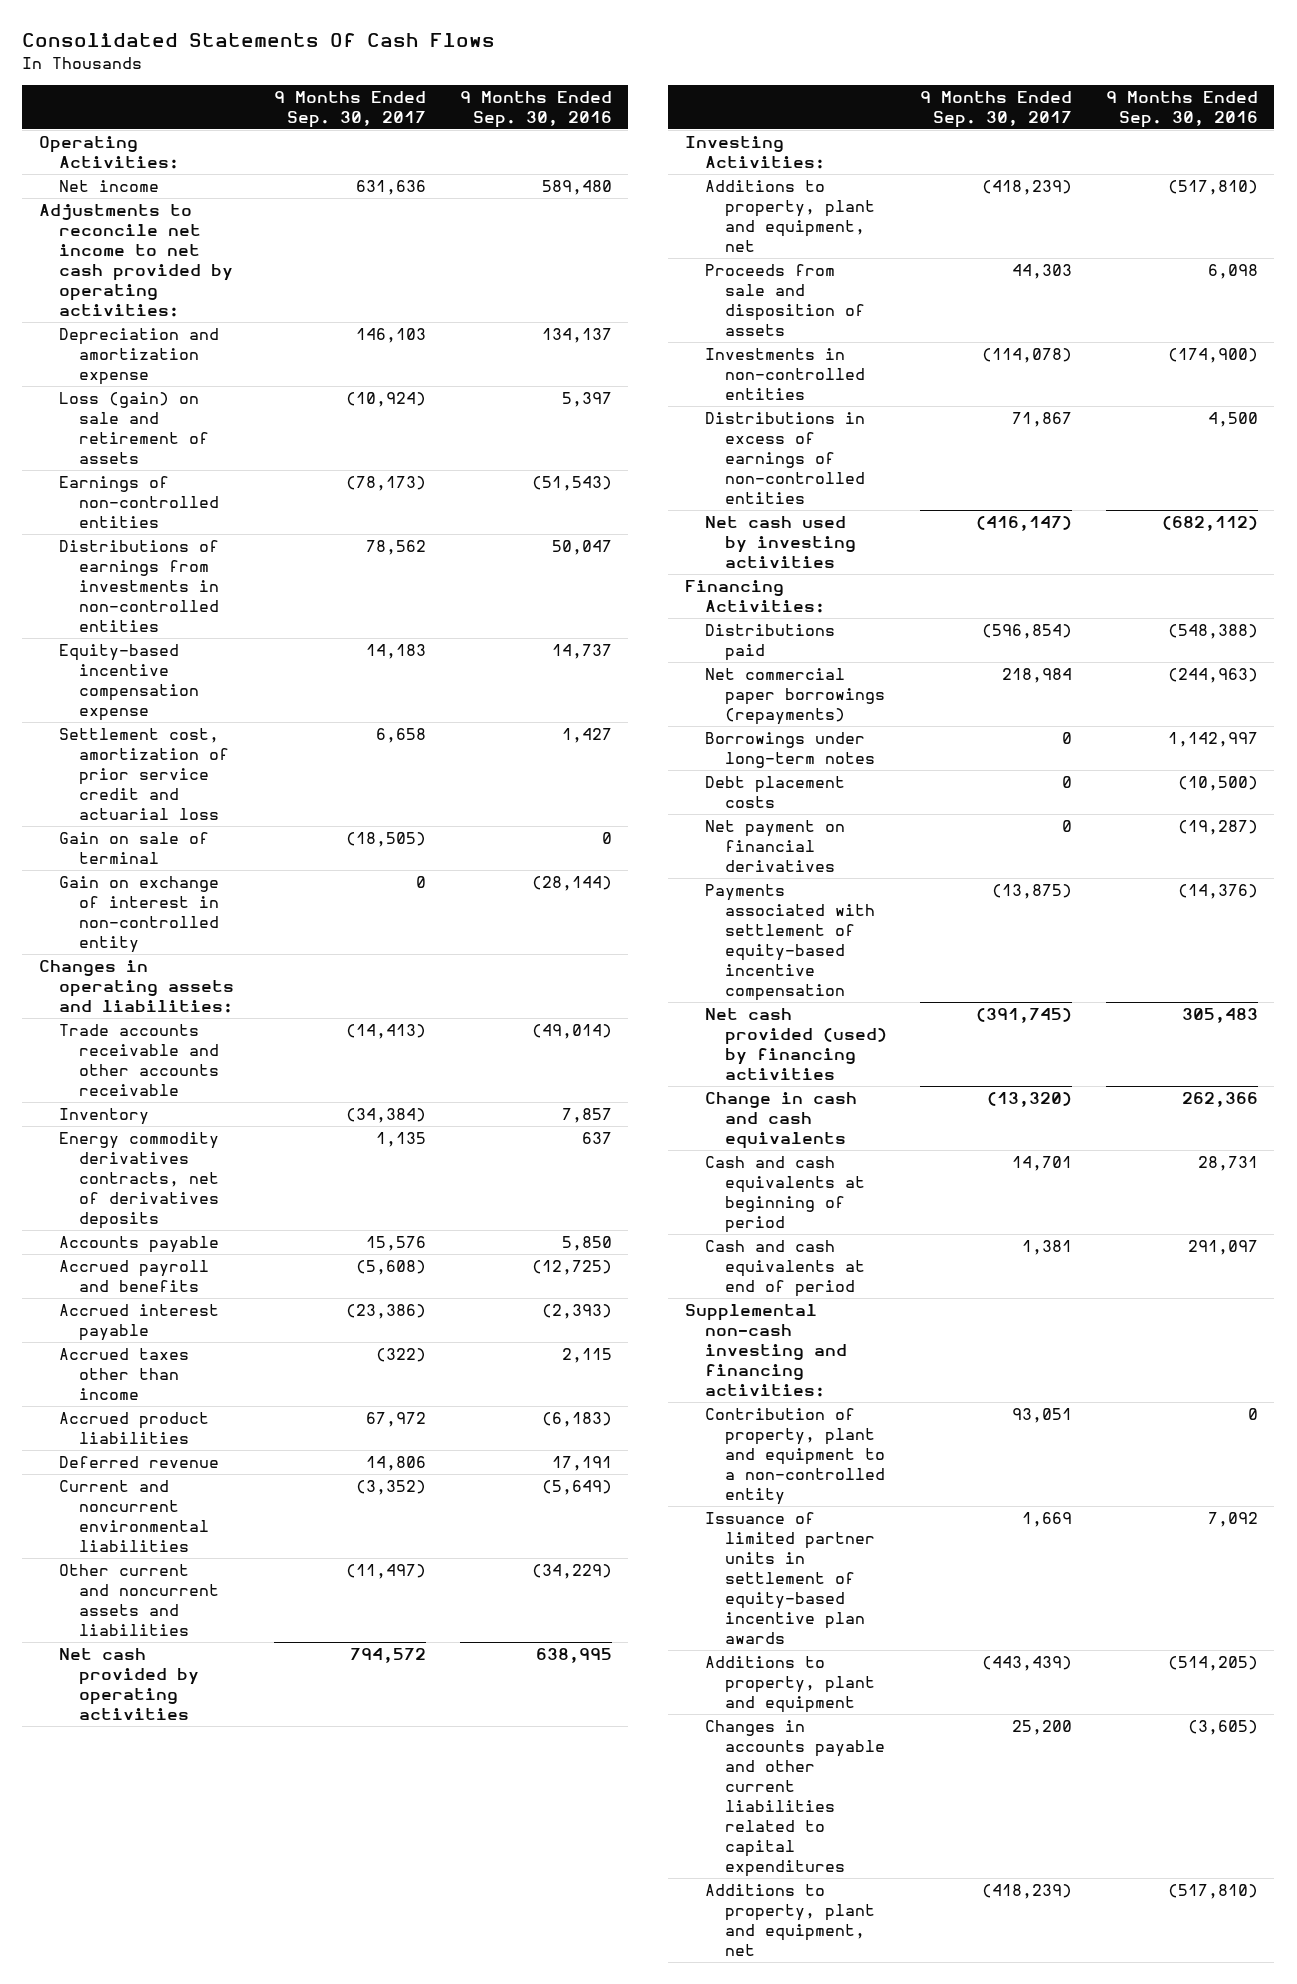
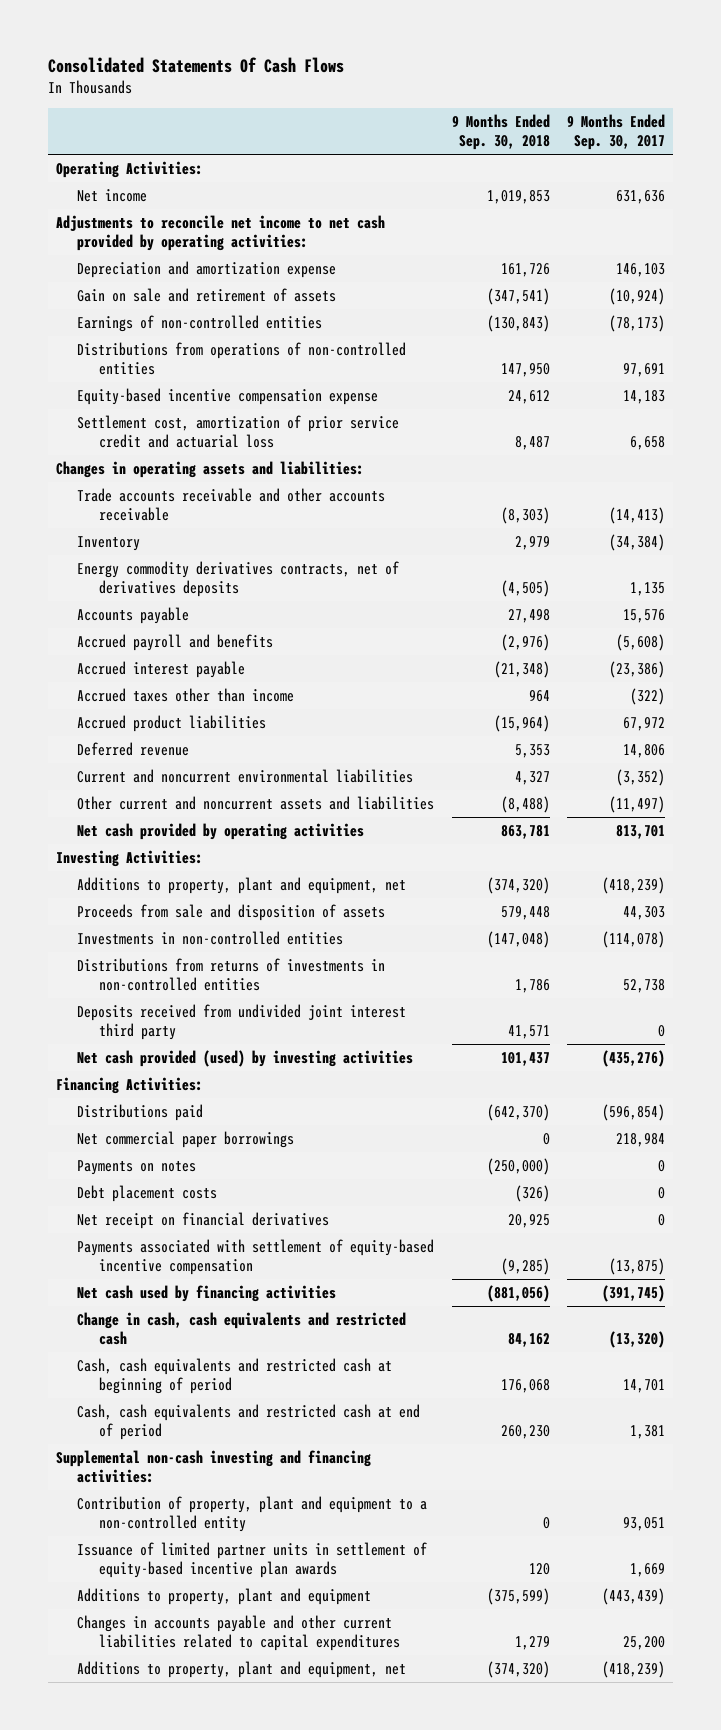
- | 9 Months Ended Sep. 30, 2017 | 9 Months Ended Sep. 30, 2016
+ | 9 Months Ended Sep. 30, 2018 | 9 Months Ended Sep. 30, 2017
- Loss (gain) on sale and retirement of assets | (10,924) | 5,397
+ Gain on sale and retirement of assets | (347,541) | (10,924)
- Distributions of earnings from investments in non-controlled entities | 78,562 | 50,047
+ Distributions from operations of non-controlled entities | 147,950 | 97,691
- Gain on sale of terminal | (18,505) | 0
- Gain on exchange of interest in non-controlled entity | 0 | (28,144)
- Net cash provided by operating activities | 794,572 | 638,995
+ Net cash provided by operating activities | 863,781 | 813,701
- Distributions in excess of earnings of non-controlled entities | 71,867 | 4,500
- Net cash used by investing activities | (416,147) | (682,112)
+ Distributions from returns of investments in non-controlled entities | 1,786 | 52,738
+ Deposits received from undivided joint interest third party | 41,571 | 0
+ Net cash provided (used) by investing activities | 101,437 | (435,276)
- Net commercial paper borrowings (repayments) | 218,984 | (244,963)
- Borrowings under long-term notes | 0 | 1,142,997
+ Net commercial paper borrowings | 0 | 218,984
+ Payments on notes | (250,000) | 0
- Net payment on financial derivatives | 0 | (19,287)
+ Net receipt on financial derivatives | 20,925 | 0
- Net cash provided (used) by financing activities | (391,745) | 305,483
- Change in cash and cash equivalents | (13,320) | 262,366
- Cash and cash equivalents at beginning of period | 14,701 | 28,731
- Cash and cash equivalents at end of period | 1,381 | 291,097
+ Net cash used by financing activities | (881,056) | (391,745)
+ Change in cash, cash equivalents and restricted cash | 84,162 | (13,320)
+ Cash, cash equivalents and restricted cash at beginning of period | 176,068 | 14,701
+ Cash, cash equivalents and restricted cash at end of period | 260,230 | 1,381

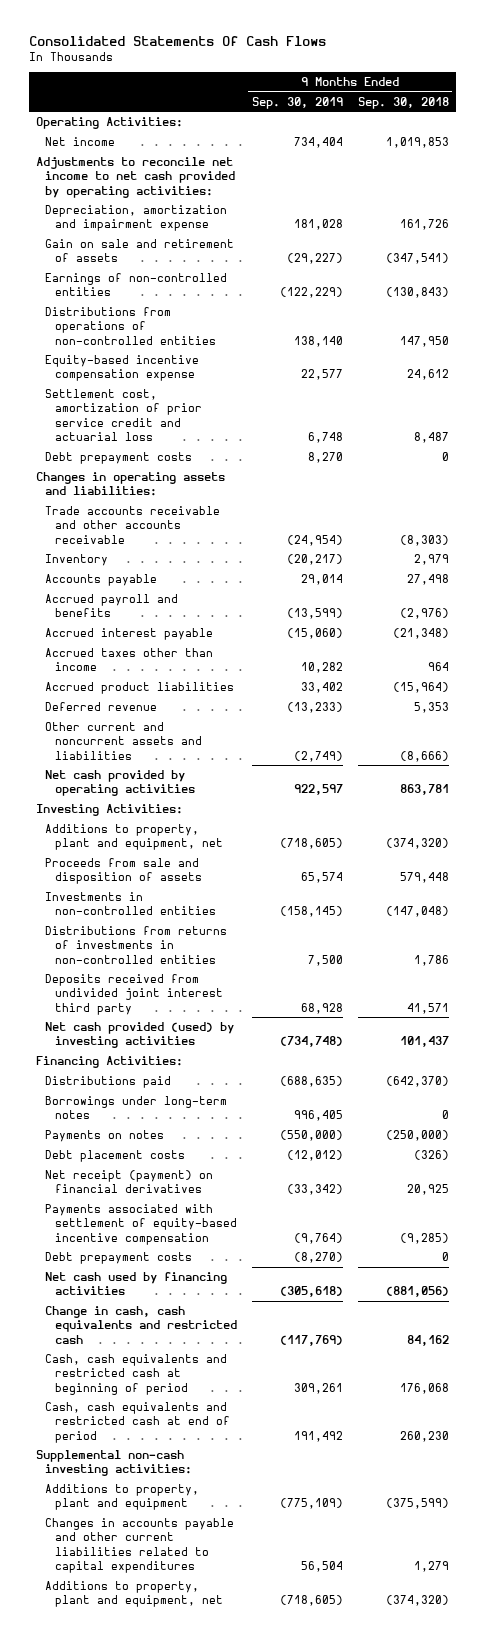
- | 9 Months Ended Sep. 30, 2018 | 9 Months Ended Sep. 30, 2017
+ | 9 Months Ended Sep. 30, 2019 | 9 Months Ended Sep. 30, 2018
- Depreciation and amortization expense | 161,726 | 146,103
+ Depreciation, amortization and impairment expense | 181,028 | 161,726
+ Debt prepayment costs | 8,270 | 0
- Energy commodity derivatives contracts, net of derivatives deposits | (4,505) | 1,135
- Current and noncurrent environmental liabilities | 4,327 | (3,352)
- Other current and noncurrent assets and liabilities | (8,488) | (11,497)
+ Other current and noncurrent assets and liabilities | (2,749) | (8,666)
- Net commercial paper borrowings | 0 | 218,984
+ Borrowings under long-term notes | 996,405 | 0
- Net receipt on financial derivatives | 20,925 | 0
+ Net receipt (payment) on financial derivatives | (33,342) | 20,925
+ Debt prepayment costs | (8,270) | 0
- Supplemental non-cash investing and financing activities:
- Contribution of property, plant and equipment to a non-controlled entity | 0 | 93,051
- Issuance of limited partner units in settlement of equity-based incentive plan awards | 120 | 1,669
+ Supplemental non-cash investing activities:

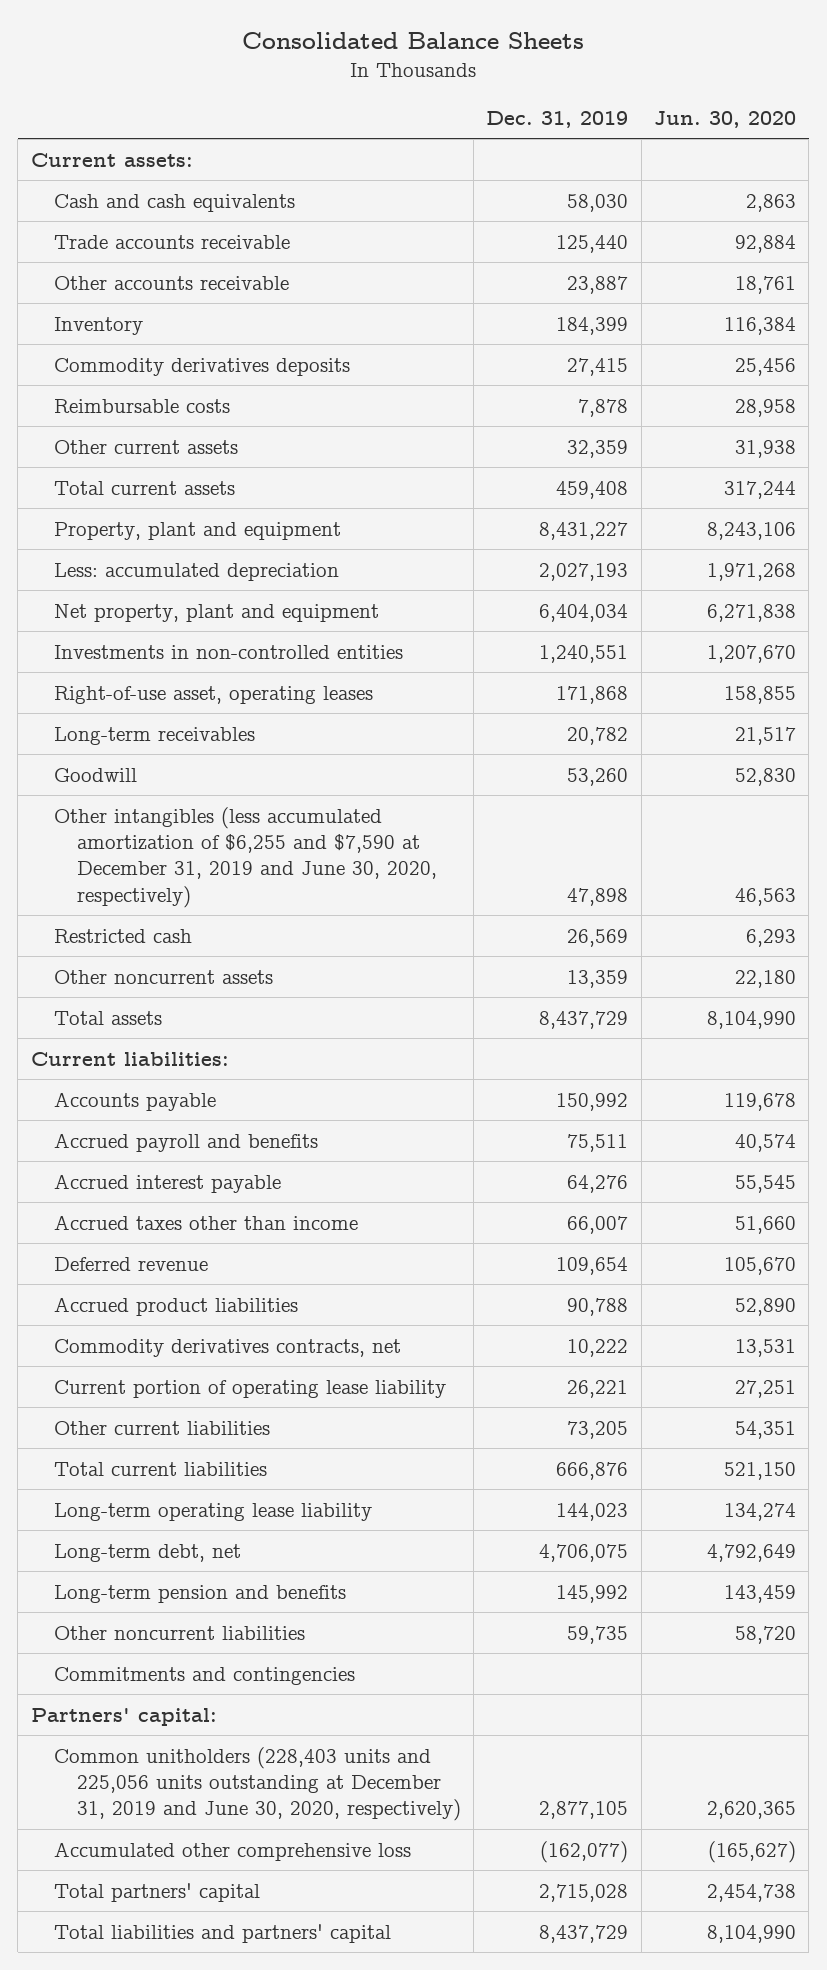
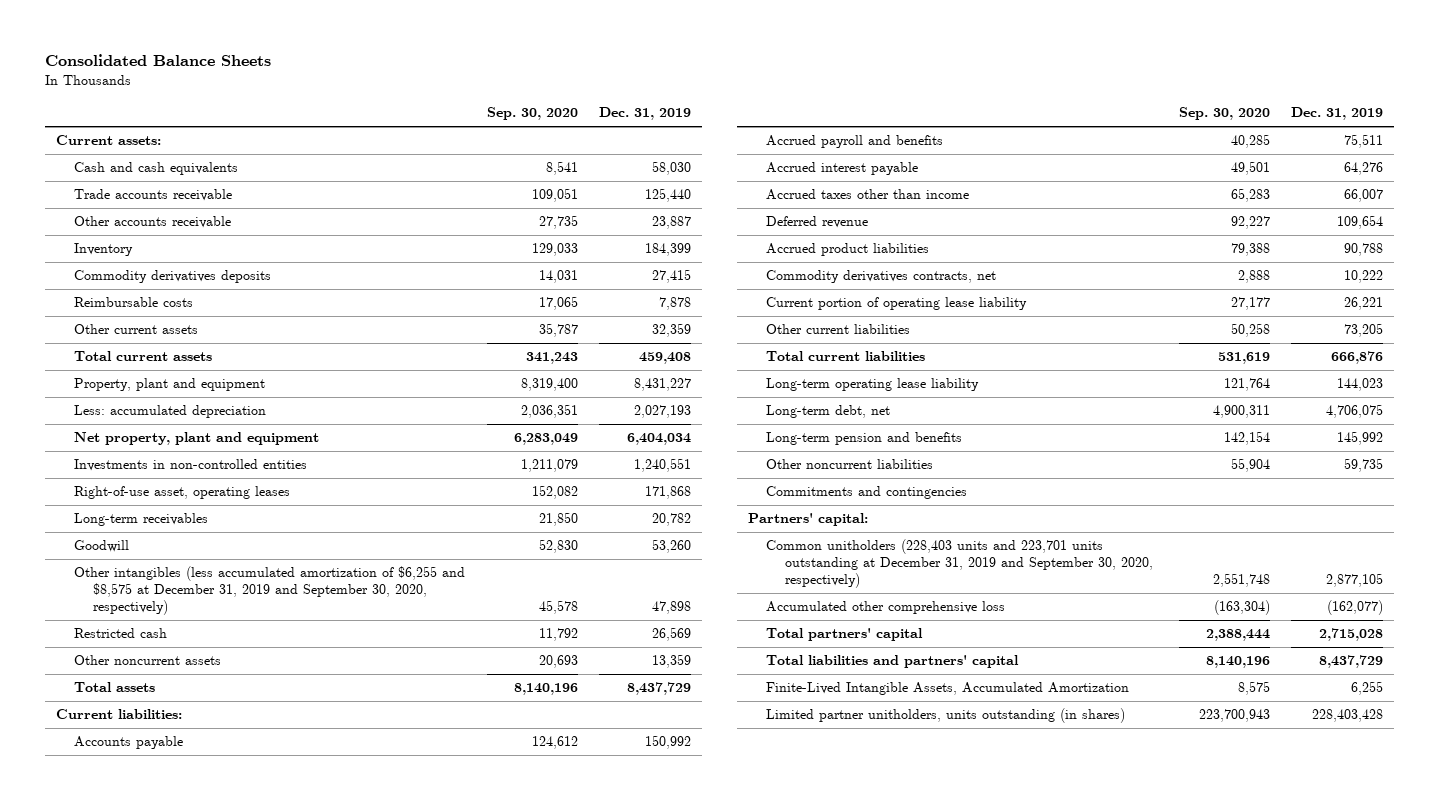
- | Dec. 31, 2019 | Jun. 30, 2020
+ | Sep. 30, 2020 | Dec. 31, 2019
- Other intangibles (less accumulated amortization of $6,255 and $7,590 at December 31, 2019 and June 30, 2020, respectively) | 47,898 | 46,563
+ Other intangibles (less accumulated amortization of $6,255 and $8,575 at December 31, 2019 and September 30, 2020, respectively) | 45,578 | 47,898
- Common unitholders (228,403 units and 225,056 units outstanding at December 31, 2019 and June 30, 2020, respectively) | 2,877,105 | 2,620,365
+ Common unitholders (228,403 units and 223,701 units outstanding at December 31, 2019 and September 30, 2020, respectively) | 2,551,748 | 2,877,105
+ Finite-Lived Intangible Assets, Accumulated Amortization | 8,575 | 6,255
+ Limited partner unitholders, units outstanding (in shares) | 223,700,943 | 228,403,428

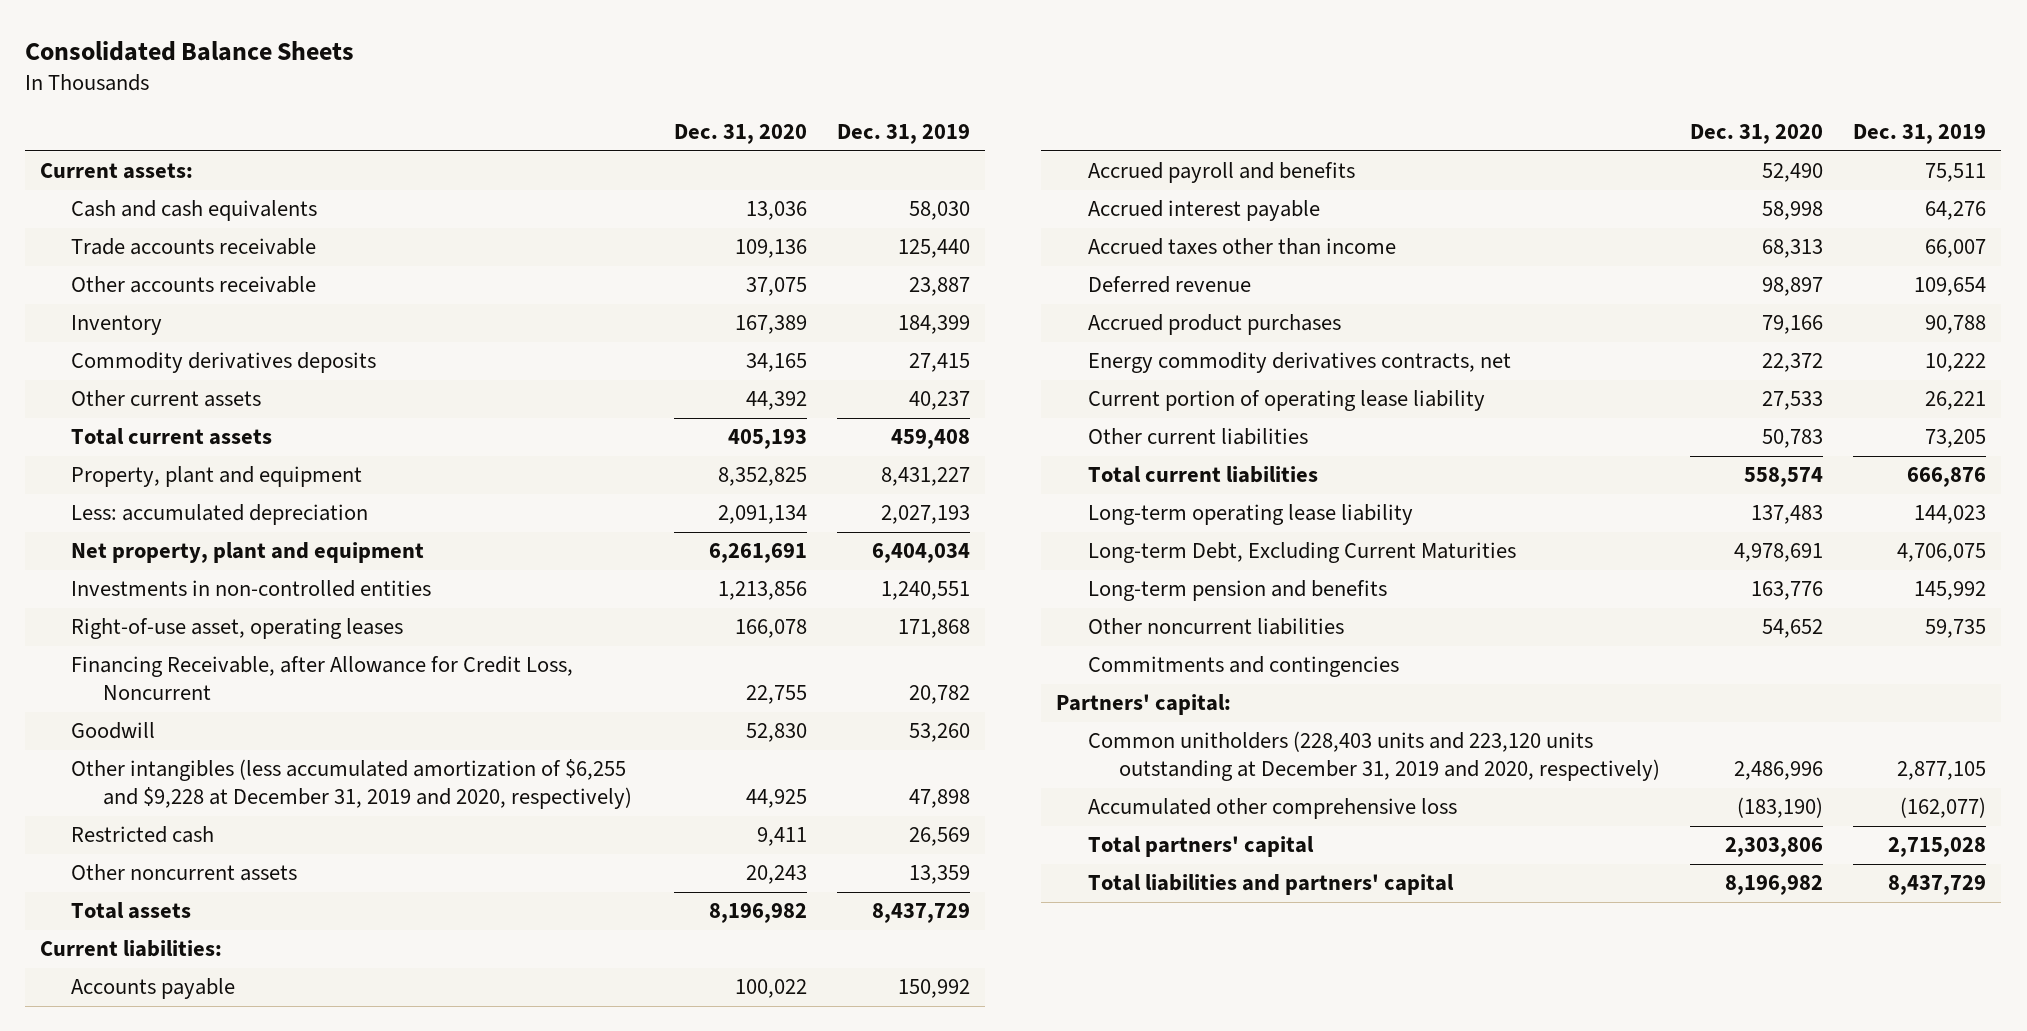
- | Sep. 30, 2020 | Dec. 31, 2019
+ | Dec. 31, 2020 | Dec. 31, 2019
- Reimbursable costs | 17,065 | 7,878
- Other current assets | 35,787 | 32,359
+ Other current assets | 44,392 | 40,237
- Long-term receivables | 21,850 | 20,782
+ Financing Receivable, after Allowance for Credit Loss, Noncurrent | 22,755 | 20,782
- Other intangibles (less accumulated amortization of $6,255 and $8,575 at December 31, 2019 and September 30, 2020, respectively) | 45,578 | 47,898
+ Other intangibles (less accumulated amortization of $6,255 and $9,228 at December 31, 2019 and 2020, respectively) | 44,925 | 47,898
- Accrued product liabilities | 79,388 | 90,788
- Commodity derivatives contracts, net | 2,888 | 10,222
+ Accrued product purchases | 79,166 | 90,788
+ Energy commodity derivatives contracts, net | 22,372 | 10,222
- Long-term debt, net | 4,900,311 | 4,706,075
+ Long-term Debt, Excluding Current Maturities | 4,978,691 | 4,706,075
- Common unitholders (228,403 units and 223,701 units outstanding at December 31, 2019 and September 30, 2020, respectively) | 2,551,748 | 2,877,105
+ Common unitholders (228,403 units and 223,120 units outstanding at December 31, 2019 and 2020, respectively) | 2,486,996 | 2,877,105
- Finite-Lived Intangible Assets, Accumulated Amortization | 8,575 | 6,255
- Limited partner unitholders, units outstanding (in shares) | 223,700,943 | 228,403,428

